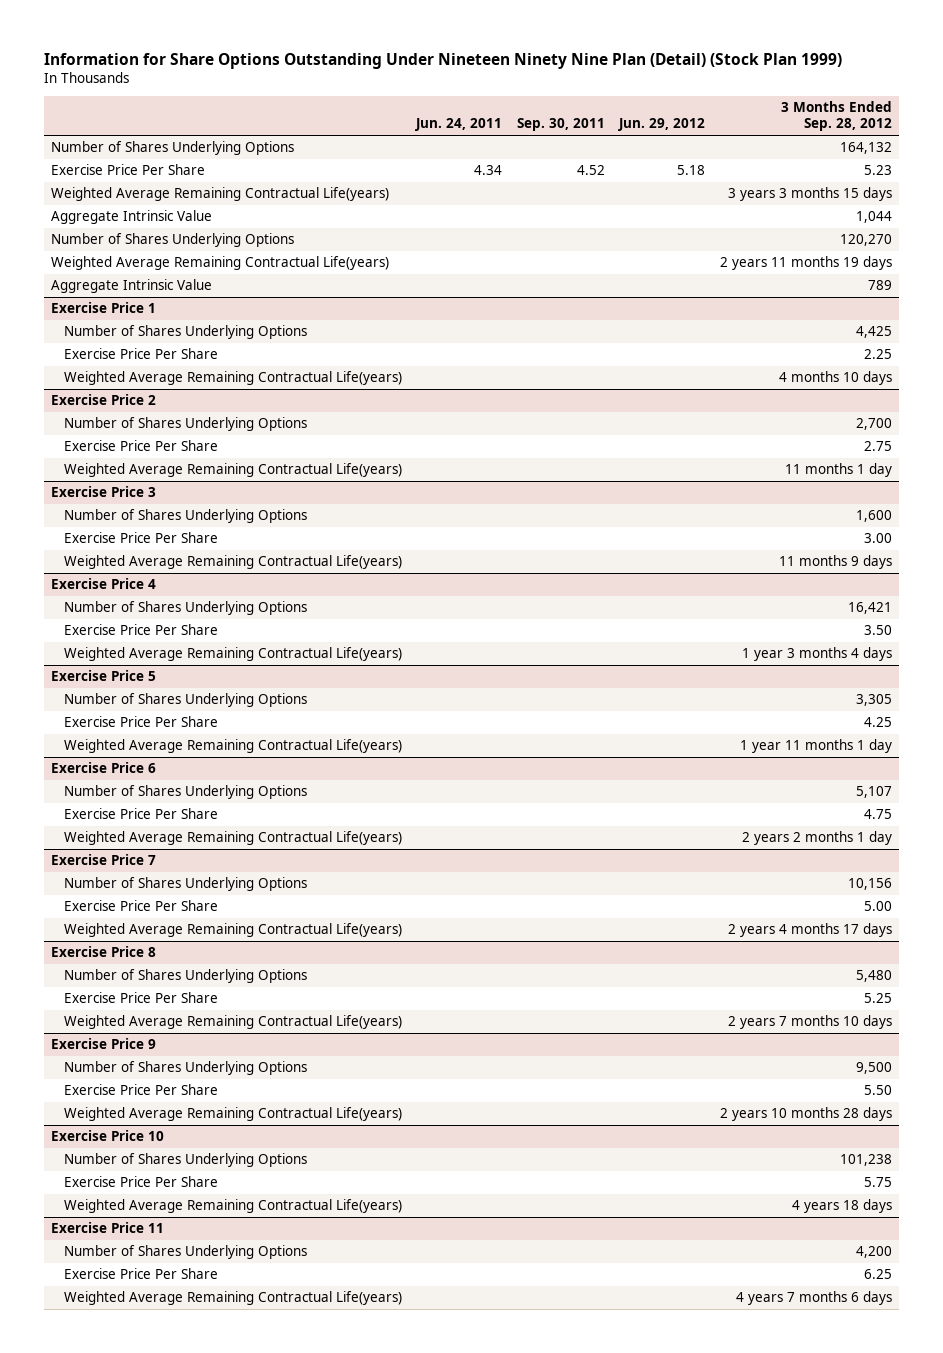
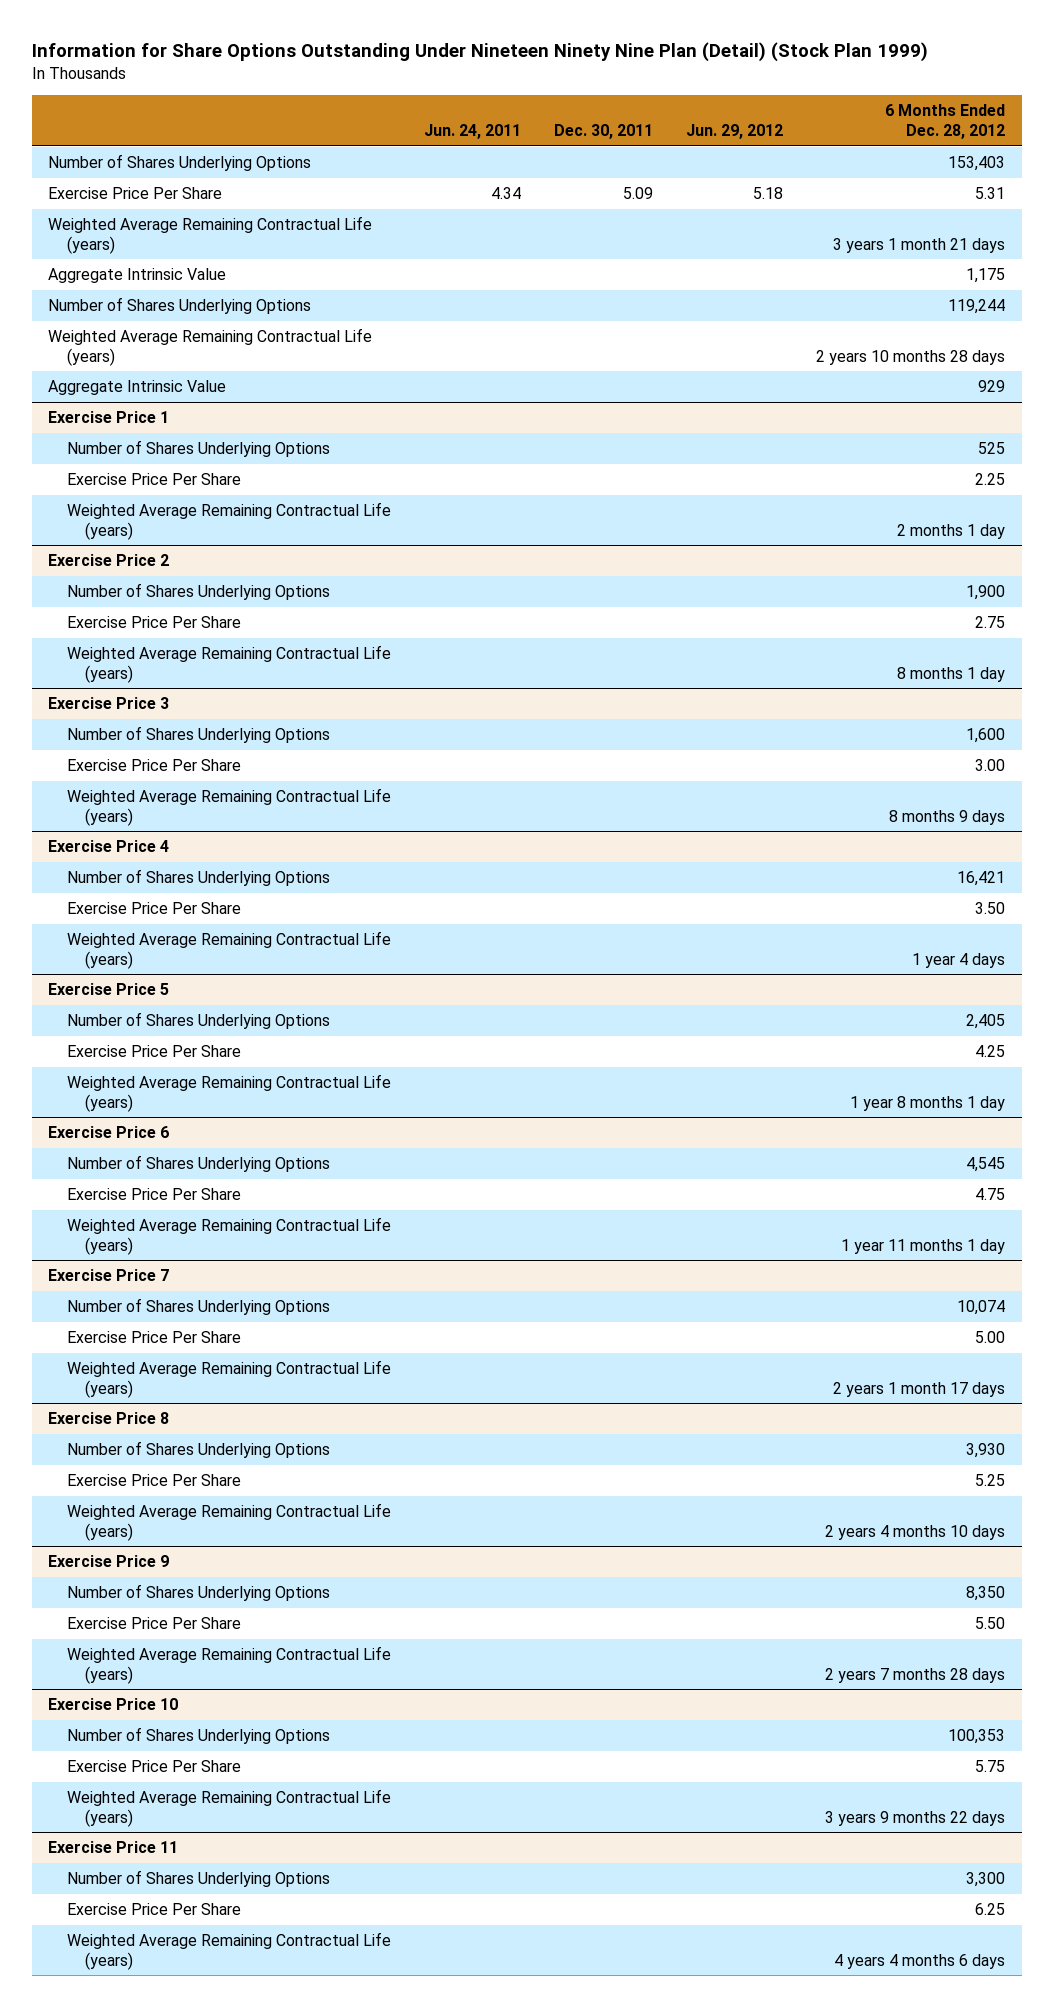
- | Jun. 24, 2011 | Sep. 30, 2011 | Jun. 29, 2012 | 3 Months Ended Sep. 28, 2012
+ | Jun. 24, 2011 | Dec. 30, 2011 | Jun. 29, 2012 | 6 Months Ended Dec. 28, 2012
- Weighted Average Remaining Contractual Life(years) | | | | 3 years 3 months 15 days
+ Weighted Average Remaining Contractual Life (years) | | | | 3 years 1 month 21 days
- Weighted Average Remaining Contractual Life(years) | | | | 2 years 11 months 19 days
+ Weighted Average Remaining Contractual Life (years) | | | | 2 years 10 months 28 days
@ Exercise Price 1
- Weighted Average Remaining Contractual Life(years) | | | | 4 months 10 days
+ Weighted Average Remaining Contractual Life (years) | | | | 2 months 1 day
@ Exercise Price 2
- Weighted Average Remaining Contractual Life(years) | | | | 11 months 1 day
+ Weighted Average Remaining Contractual Life (years) | | | | 8 months 1 day
@ Exercise Price 3
- Weighted Average Remaining Contractual Life(years) | | | | 11 months 9 days
+ Weighted Average Remaining Contractual Life (years) | | | | 8 months 9 days
@ Exercise Price 4
- Weighted Average Remaining Contractual Life(years) | | | | 1 year 3 months 4 days
+ Weighted Average Remaining Contractual Life (years) | | | | 1 year 4 days
@ Exercise Price 5
- Weighted Average Remaining Contractual Life(years) | | | | 1 year 11 months 1 day
+ Weighted Average Remaining Contractual Life (years) | | | | 1 year 8 months 1 day
@ Exercise Price 6
- Weighted Average Remaining Contractual Life(years) | | | | 2 years 2 months 1 day
+ Weighted Average Remaining Contractual Life (years) | | | | 1 year 11 months 1 day
@ Exercise Price 7
- Weighted Average Remaining Contractual Life(years) | | | | 2 years 4 months 17 days
+ Weighted Average Remaining Contractual Life (years) | | | | 2 years 1 month 17 days
@ Exercise Price 8
- Weighted Average Remaining Contractual Life(years) | | | | 2 years 7 months 10 days
+ Weighted Average Remaining Contractual Life (years) | | | | 2 years 4 months 10 days
@ Exercise Price 9
- Weighted Average Remaining Contractual Life(years) | | | | 2 years 10 months 28 days
+ Weighted Average Remaining Contractual Life (years) | | | | 2 years 7 months 28 days
@ Exercise Price 10
- Weighted Average Remaining Contractual Life(years) | | | | 4 years 18 days
+ Weighted Average Remaining Contractual Life (years) | | | | 3 years 9 months 22 days
@ Exercise Price 11
- Weighted Average Remaining Contractual Life(years) | | | | 4 years 7 months 6 days
+ Weighted Average Remaining Contractual Life (years) | | | | 4 years 4 months 6 days

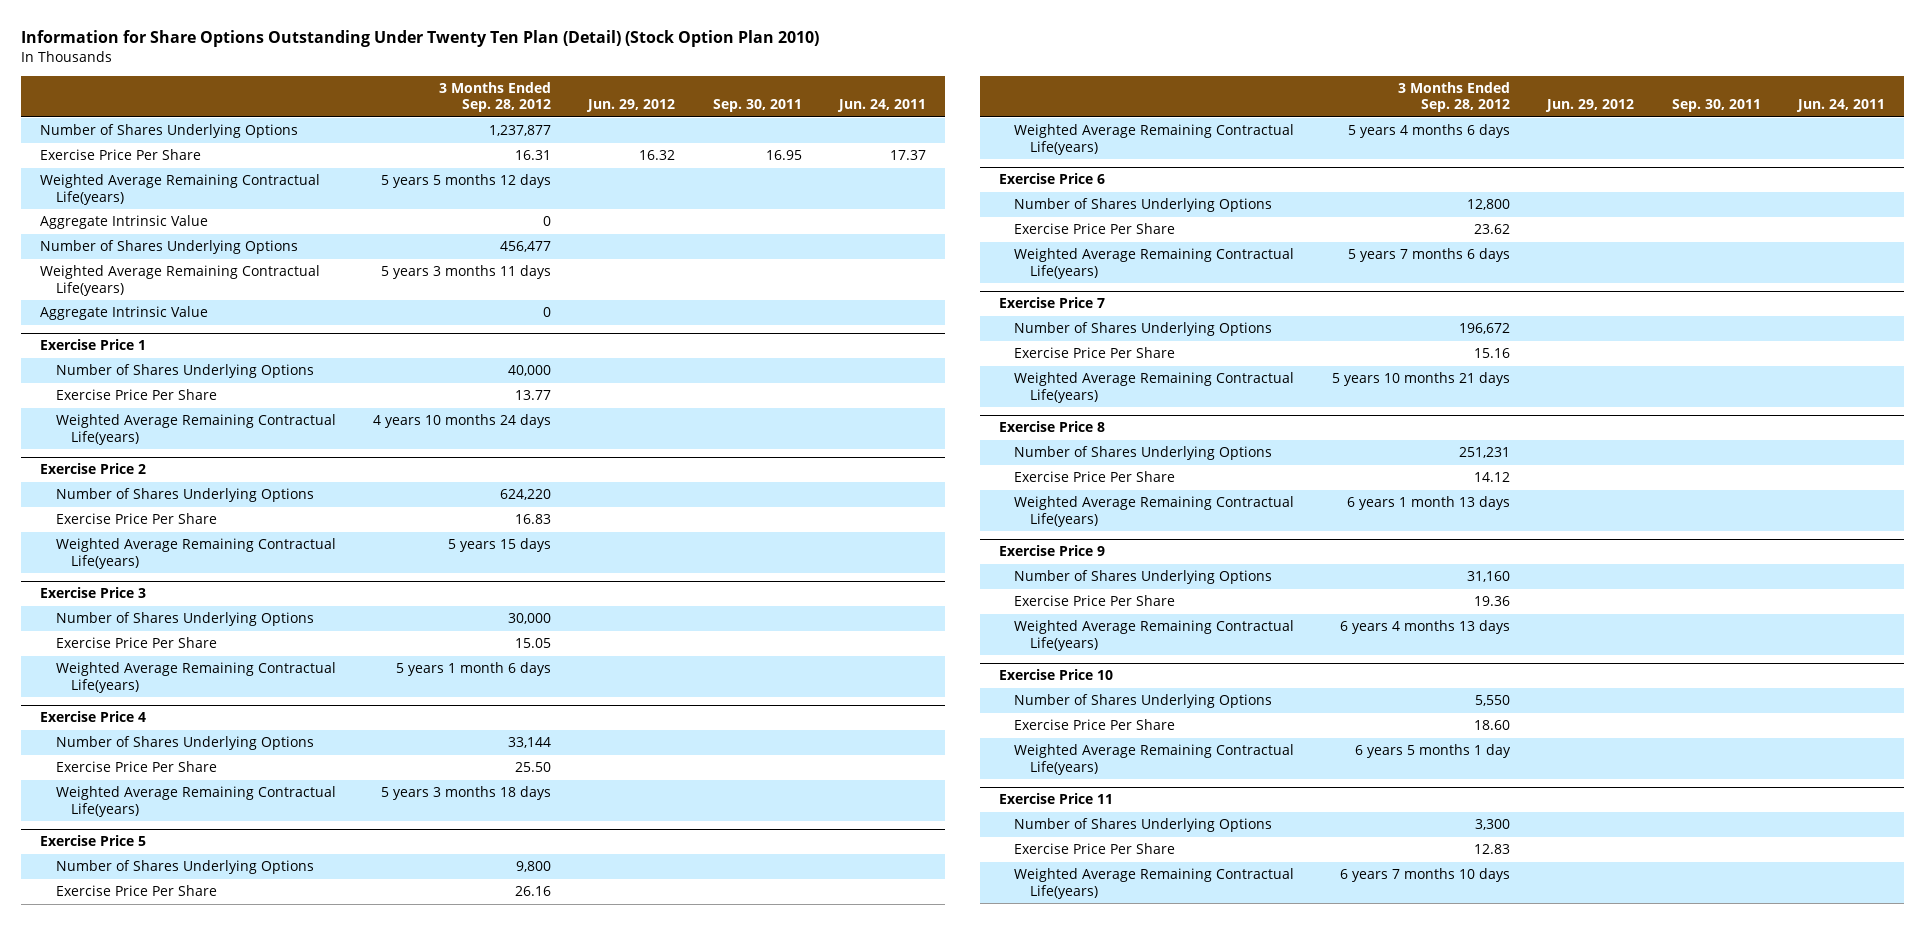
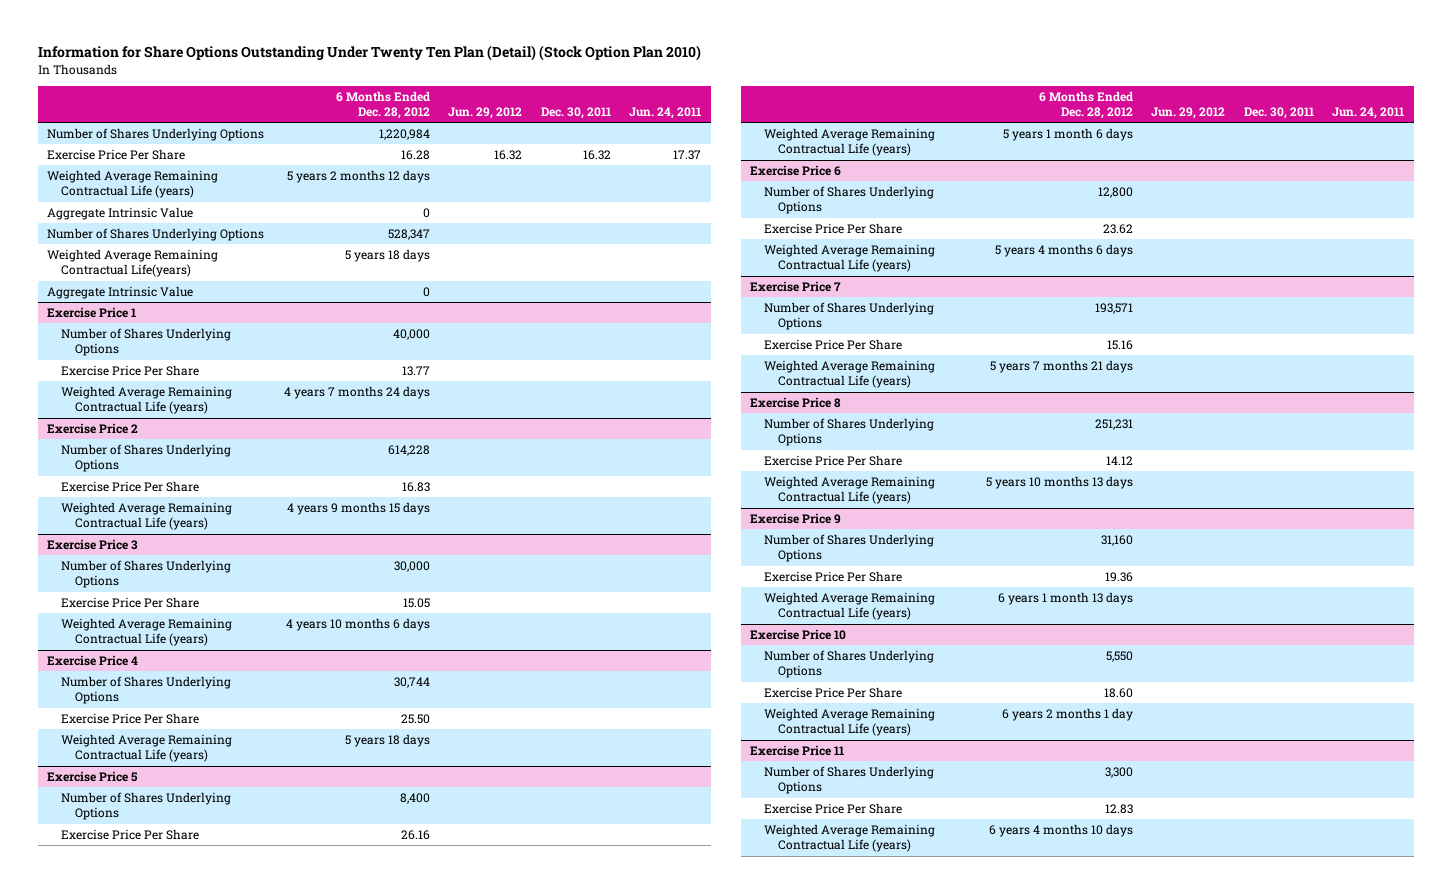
- | 3 Months Ended Sep. 28, 2012 | Jun. 29, 2012 | Sep. 30, 2011 | Jun. 24, 2011
+ | 6 Months Ended Dec. 28, 2012 | Jun. 29, 2012 | Dec. 30, 2011 | Jun. 24, 2011
- Weighted Average Remaining Contractual Life(years) | 5 years 5 months 12 days | | |
+ Weighted Average Remaining Contractual Life (years) | 5 years 2 months 12 days | | |
@ Exercise Price 1
- Weighted Average Remaining Contractual Life(years) | 4 years 10 months 24 days | | |
+ Weighted Average Remaining Contractual Life (years) | 4 years 7 months 24 days | | |
@ Exercise Price 2
- Weighted Average Remaining Contractual Life(years) | 5 years 15 days | | |
+ Weighted Average Remaining Contractual Life (years) | 4 years 9 months 15 days | | |
@ Exercise Price 3
- Weighted Average Remaining Contractual Life(years) | 5 years 1 month 6 days | | |
+ Weighted Average Remaining Contractual Life (years) | 4 years 10 months 6 days | | |
@ Exercise Price 4
- Weighted Average Remaining Contractual Life(years) | 5 years 3 months 18 days | | |
+ Weighted Average Remaining Contractual Life (years) | 5 years 18 days | | |
@ Exercise Price 5
- Weighted Average Remaining Contractual Life(years) | 5 years 4 months 6 days | | |
+ Weighted Average Remaining Contractual Life (years) | 5 years 1 month 6 days | | |
@ Exercise Price 6
- Weighted Average Remaining Contractual Life(years) | 5 years 7 months 6 days | | |
+ Weighted Average Remaining Contractual Life (years) | 5 years 4 months 6 days | | |
@ Exercise Price 7
- Weighted Average Remaining Contractual Life(years) | 5 years 10 months 21 days | | |
+ Weighted Average Remaining Contractual Life (years) | 5 years 7 months 21 days | | |
@ Exercise Price 8
- Weighted Average Remaining Contractual Life(years) | 6 years 1 month 13 days | | |
+ Weighted Average Remaining Contractual Life (years) | 5 years 10 months 13 days | | |
@ Exercise Price 9
- Weighted Average Remaining Contractual Life(years) | 6 years 4 months 13 days | | |
+ Weighted Average Remaining Contractual Life (years) | 6 years 1 month 13 days | | |
@ Exercise Price 10
- Weighted Average Remaining Contractual Life(years) | 6 years 5 months 1 day | | |
+ Weighted Average Remaining Contractual Life (years) | 6 years 2 months 1 day | | |
@ Exercise Price 11
- Weighted Average Remaining Contractual Life(years) | 6 years 7 months 10 days | | |
+ Weighted Average Remaining Contractual Life (years) | 6 years 4 months 10 days | | |

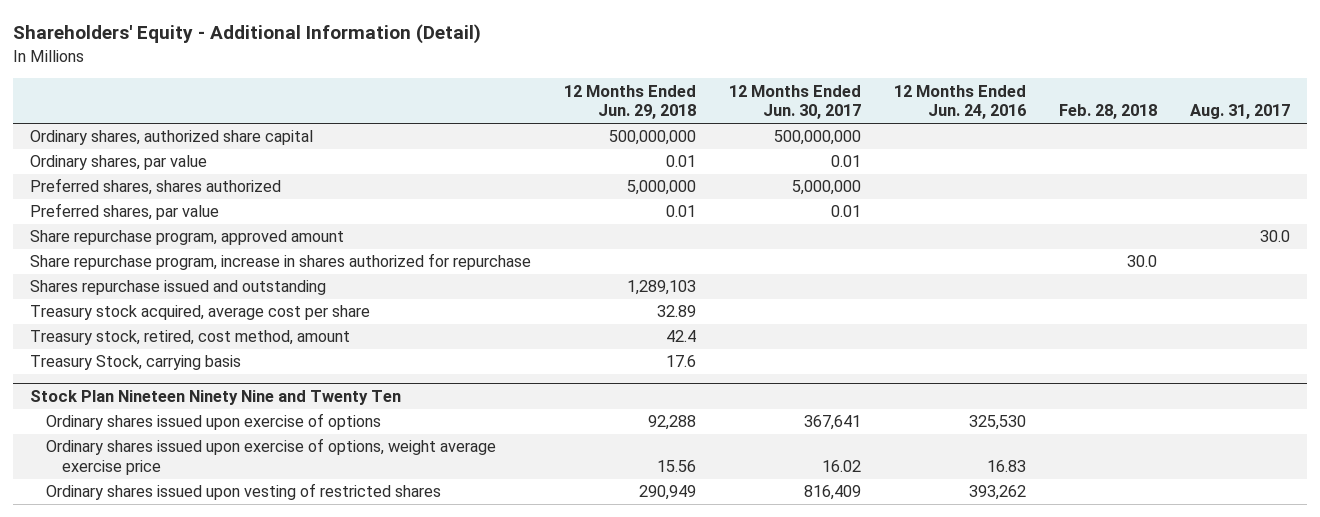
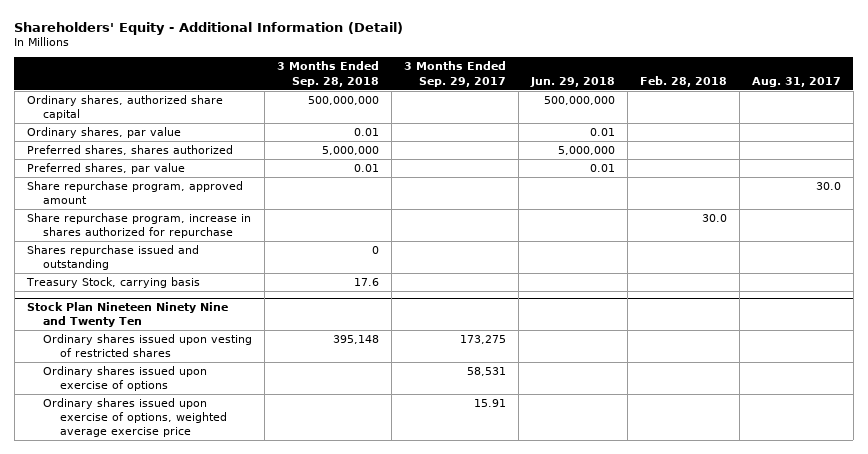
- | 12 Months Ended Jun. 29, 2018 | 12 Months Ended Jun. 30, 2017 | 12 Months Ended Jun. 24, 2016 | Feb. 28, 2018 | Aug. 31, 2017
+ | 3 Months Ended Sep. 28, 2018 | 3 Months Ended Sep. 29, 2017 | Jun. 29, 2018 | Feb. 28, 2018 | Aug. 31, 2017
- Treasury stock acquired, average cost per share | 32.89 | | | |
- Treasury stock, retired, cost method, amount | 42.4 | | | |
@ Stock Plan Nineteen Ninety Nine and Twenty Ten
- Ordinary shares issued upon exercise of options, weight average exercise price | 15.56 | 16.02 | 16.83 | |
moved down: Ordinary shares issued upon exercise of options | | 58,531 | | |
+ Ordinary shares issued upon exercise of options, weighted average exercise price | | 15.91 | | |

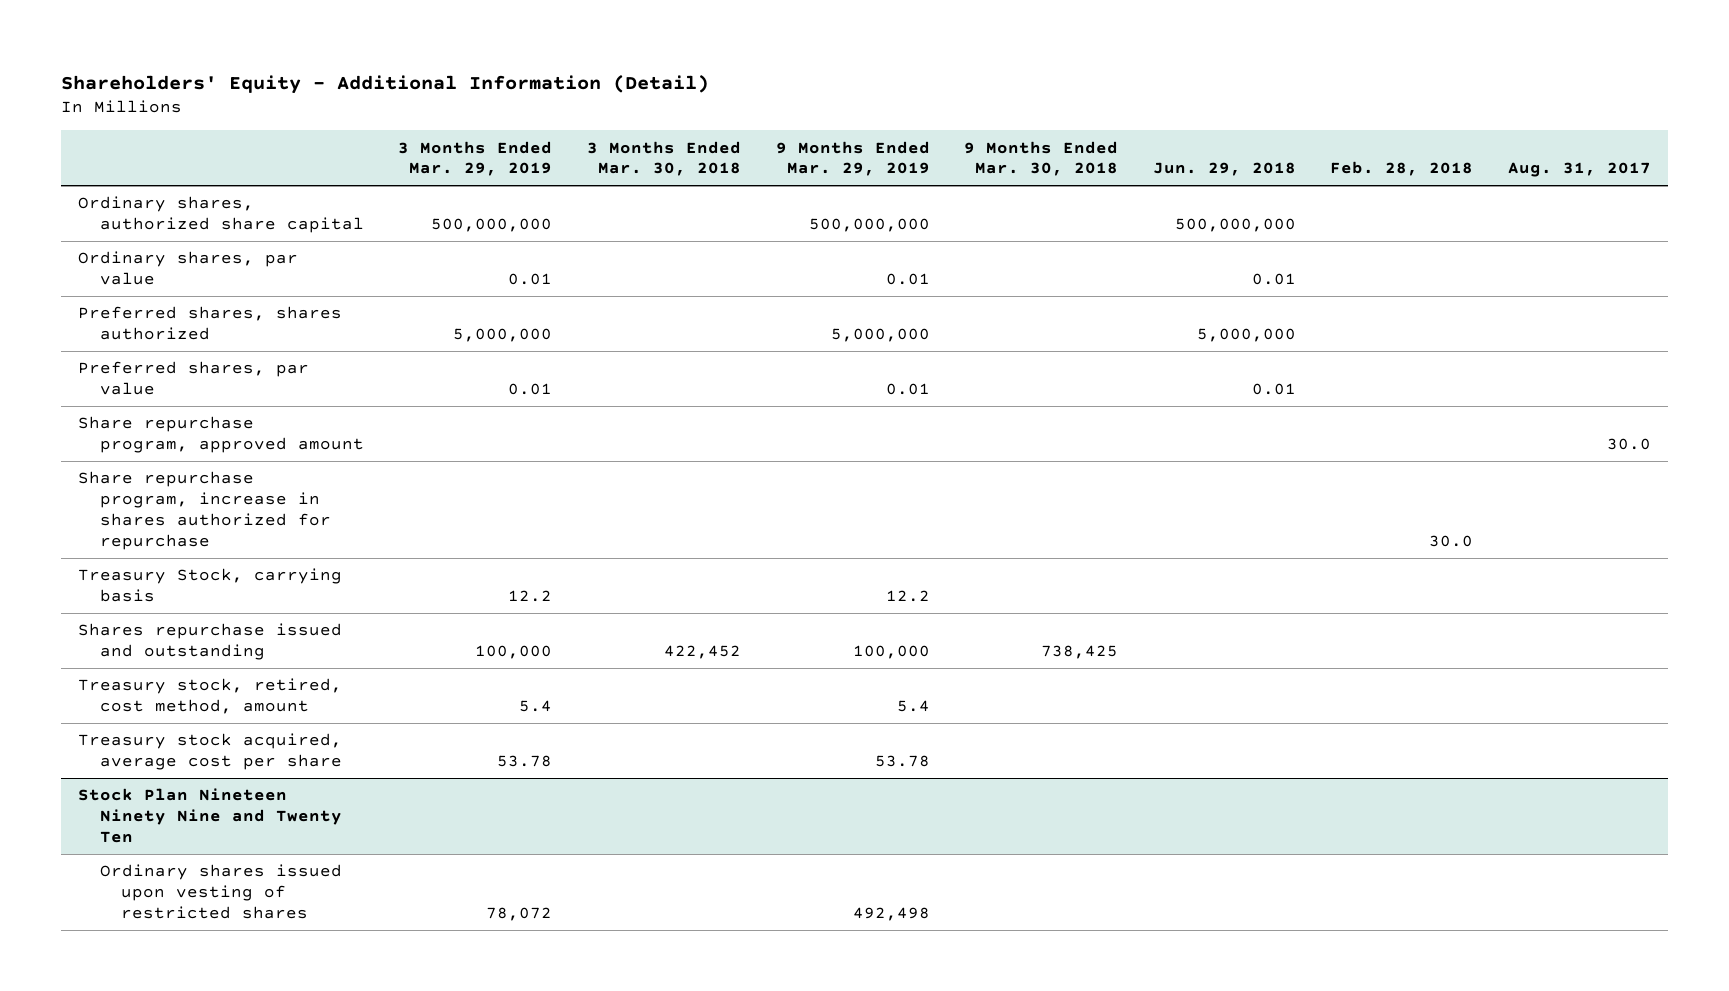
- | 3 Months Ended Sep. 28, 2018 | 3 Months Ended Sep. 29, 2017 | Jun. 29, 2018 | Feb. 28, 2018 | Aug. 31, 2017
+ | 3 Months Ended Mar. 29, 2019 | 3 Months Ended Mar. 30, 2018 | 9 Months Ended Mar. 29, 2019 | 9 Months Ended Mar. 30, 2018 | Jun. 29, 2018 | Feb. 28, 2018 | Aug. 31, 2017
moved down: Shares repurchase issued and outstanding | 100,000 | 422,452 | 100,000 | 738,425 | | |
+ Treasury stock, retired, cost method, amount | 5.4 | | 5.4 | | | |
+ Treasury stock acquired, average cost per share | 53.78 | | 53.78 | | | |
@ Stock Plan Nineteen Ninety Nine and Twenty Ten
- Ordinary shares issued upon exercise of options | | 58,531 | | |
- Ordinary shares issued upon exercise of options, weighted average exercise price | | 15.91 | | |

